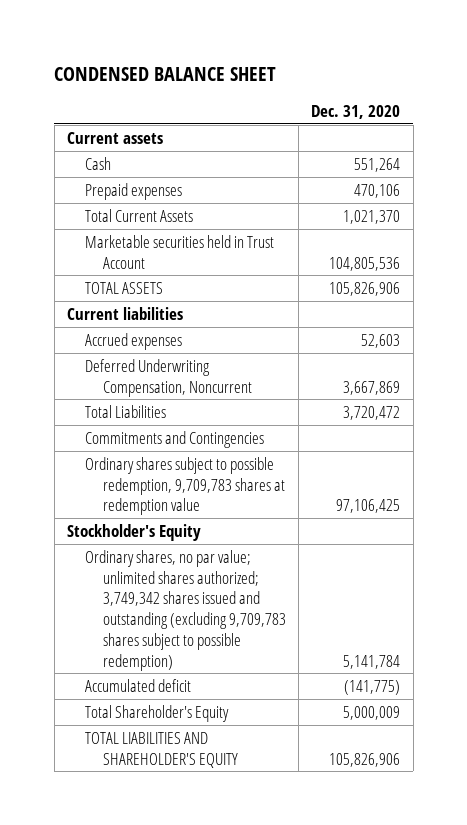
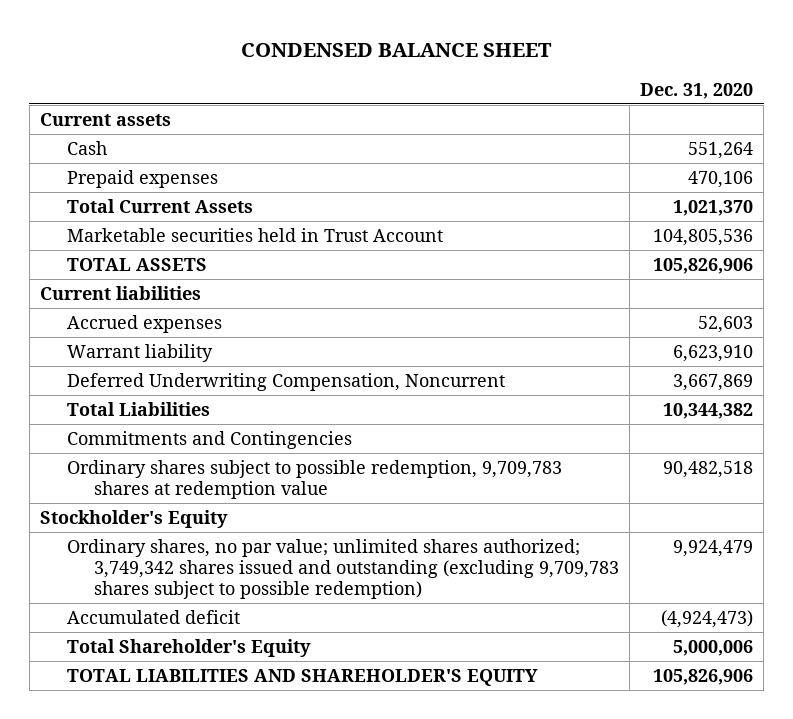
+ Warrant liability | 6,623,910
- Total Liabilities | 3,720,472
+ Total Liabilities | 10,344,382
- Ordinary shares subject to possible redemption, 9,709,783 shares at redemption value | 97,106,425
+ Ordinary shares subject to possible redemption, 9,709,783 shares at redemption value | 90,482,518
- Ordinary shares, no par value; unlimited shares authorized; 3,749,342 shares issued and outstanding (excluding 9,709,783 shares subject to possible redemption) | 5,141,784
- Accumulated deficit | (141,775)
- Total Shareholder's Equity | 5,000,009
+ Ordinary shares, no par value; unlimited shares authorized; 3,749,342 shares issued and outstanding (excluding 9,709,783 shares subject to possible redemption) | 9,924,479
+ Accumulated deficit | (4,924,473)
+ Total Shareholder's Equity | 5,000,006

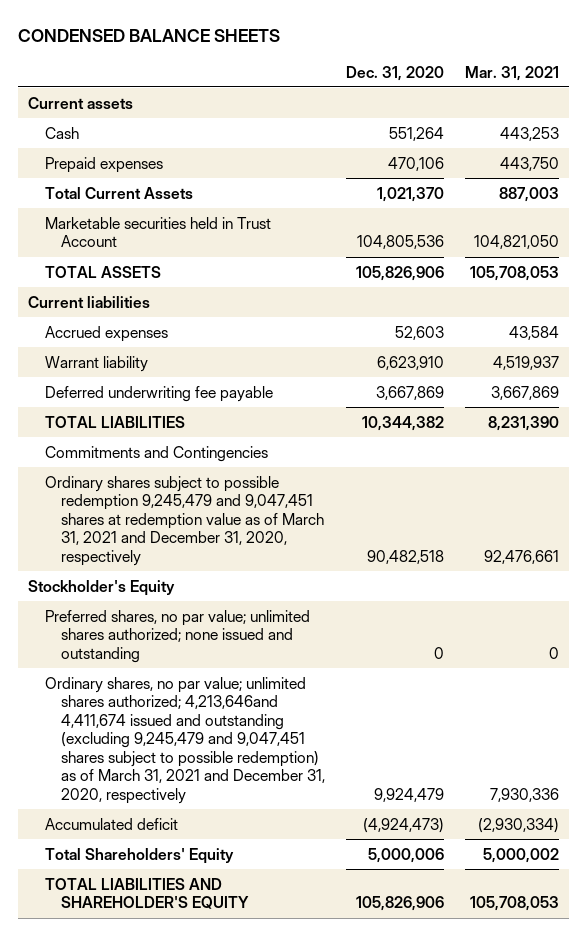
- CONDENSED BALANCE SHEET
+ CONDENSED BALANCE SHEETS
- | Dec. 31, 2020
+ | Dec. 31, 2020 | Mar. 31, 2021
- Deferred Underwriting Compensation, Noncurrent | 3,667,869
- Total Liabilities | 10,344,382
+ Deferred underwriting fee payable | 3,667,869 | 3,667,869
+ TOTAL LIABILITIES | 10,344,382 | 8,231,390
- Ordinary shares subject to possible redemption, 9,709,783 shares at redemption value | 90,482,518
+ Ordinary shares subject to possible redemption 9,245,479 and 9,047,451 shares at redemption value as of March 31, 2021 and December 31, 2020, respectively | 90,482,518 | 92,476,661
- Ordinary shares, no par value; unlimited shares authorized; 3,749,342 shares issued and outstanding (excluding 9,709,783 shares subject to possible redemption) | 9,924,479
+ Preferred shares, no par value; unlimited shares authorized; none issued and outstanding | 0 | 0
+ Ordinary shares, no par value; unlimited shares authorized; 4,213,646and 4,411,674 issued and outstanding (excluding 9,245,479 and 9,047,451 shares subject to possible redemption) as of March 31, 2021 and December 31, 2020, respectively | 9,924,479 | 7,930,336
- Total Shareholder's Equity | 5,000,006
+ Total Shareholders' Equity | 5,000,006 | 5,000,002

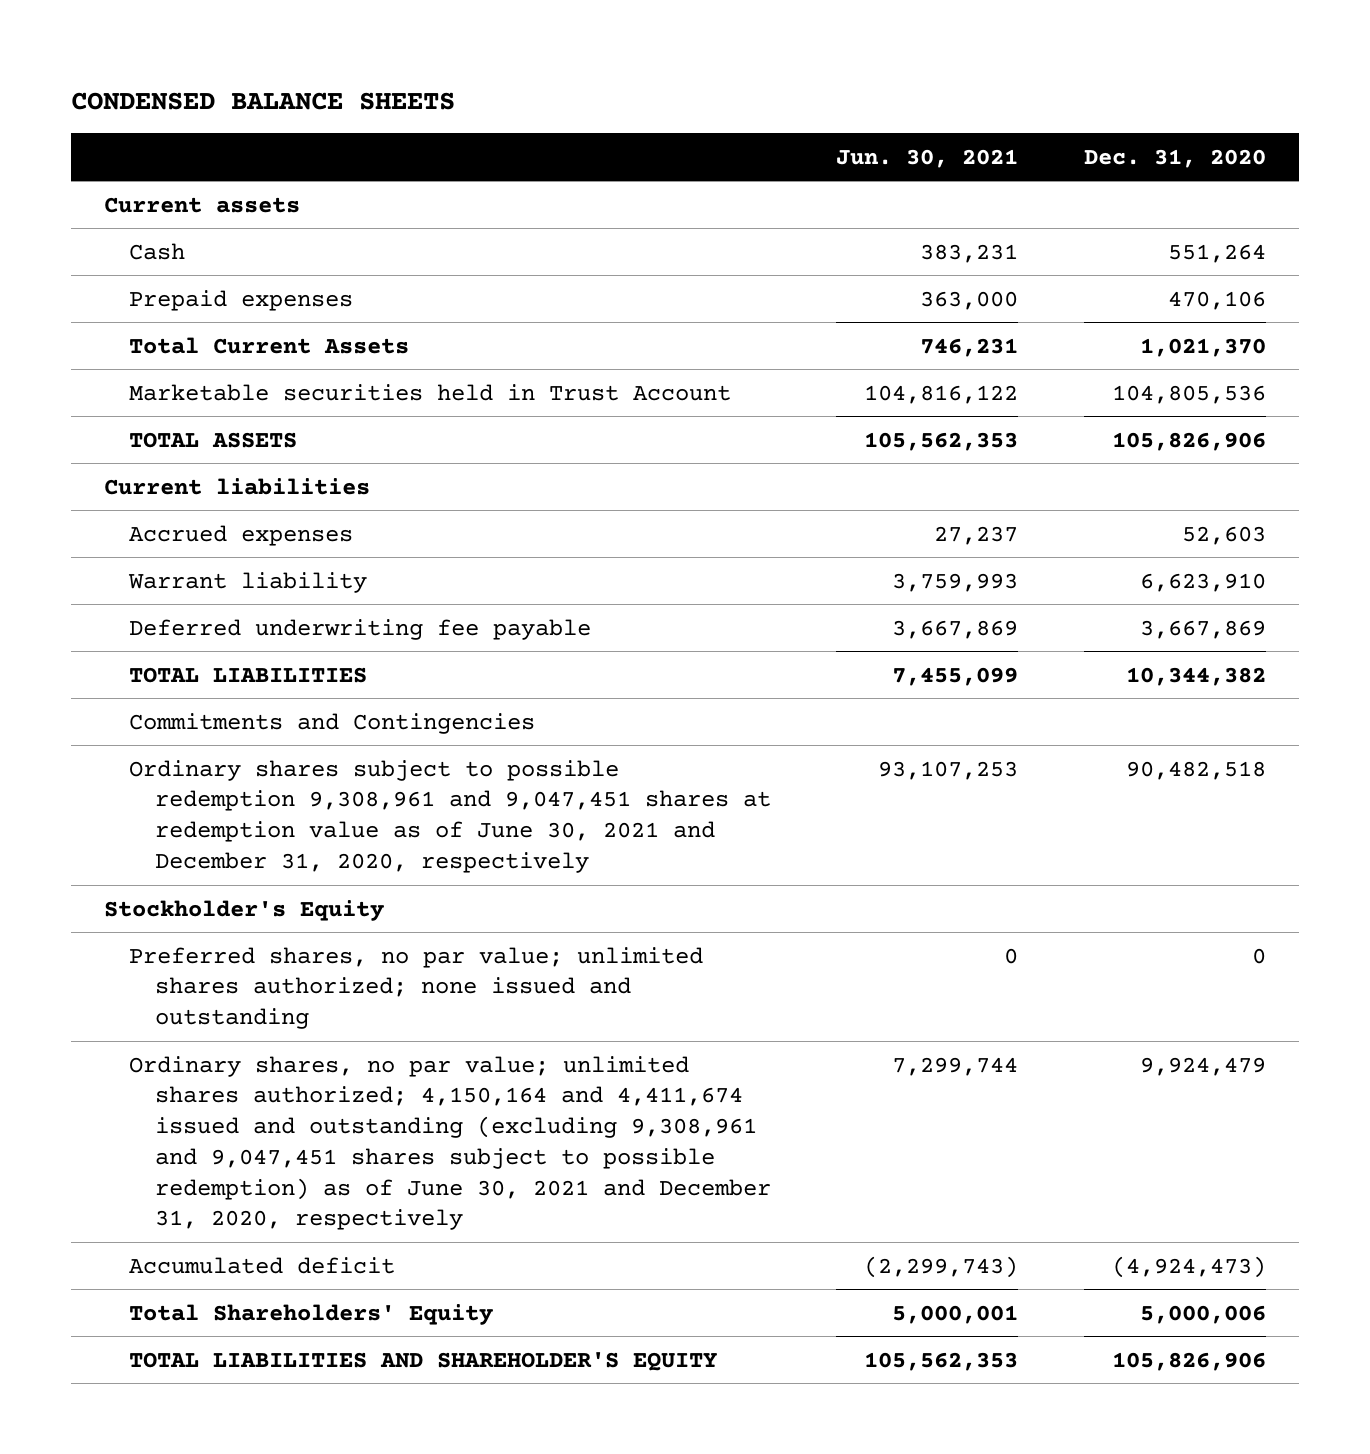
- | Dec. 31, 2020 | Mar. 31, 2021
+ | Jun. 30, 2021 | Dec. 31, 2020
- Ordinary shares subject to possible redemption 9,245,479 and 9,047,451 shares at redemption value as of March 31, 2021 and December 31, 2020, respectively | 90,482,518 | 92,476,661
+ Ordinary shares subject to possible redemption 9,308,961 and 9,047,451 shares at redemption value as of June 30, 2021 and December 31, 2020, respectively | 93,107,253 | 90,482,518
- Ordinary shares, no par value; unlimited shares authorized; 4,213,646and 4,411,674 issued and outstanding (excluding 9,245,479 and 9,047,451 shares subject to possible redemption) as of March 31, 2021 and December 31, 2020, respectively | 9,924,479 | 7,930,336
+ Ordinary shares, no par value; unlimited shares authorized; 4,150,164 and 4,411,674 issued and outstanding (excluding 9,308,961 and 9,047,451 shares subject to possible redemption) as of June 30, 2021 and December 31, 2020, respectively | 7,299,744 | 9,924,479

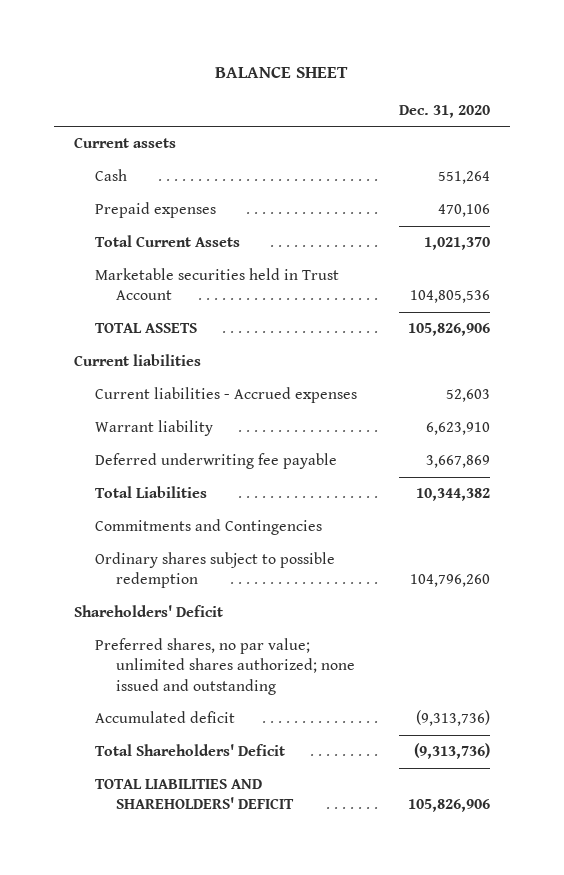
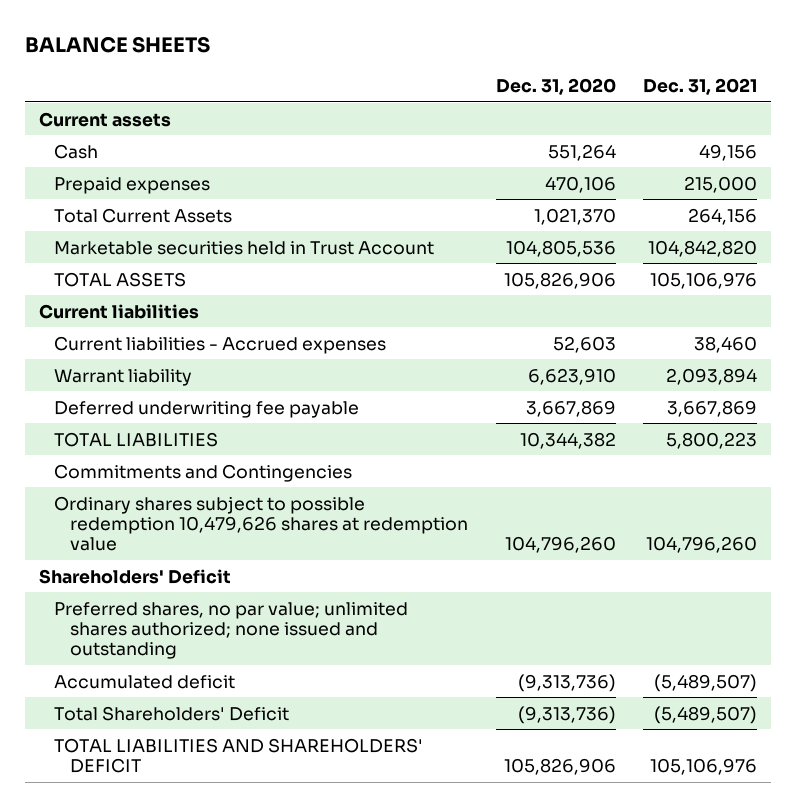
- BALANCE SHEET
+ BALANCE SHEETS
- | Dec. 31, 2020
+ | Dec. 31, 2020 | Dec. 31, 2021
- Total Liabilities | 10,344,382
+ TOTAL LIABILITIES | 10,344,382 | 5,800,223
- Ordinary shares subject to possible redemption | 104,796,260
+ Ordinary shares subject to possible redemption 10,479,626 shares at redemption value | 104,796,260 | 104,796,260

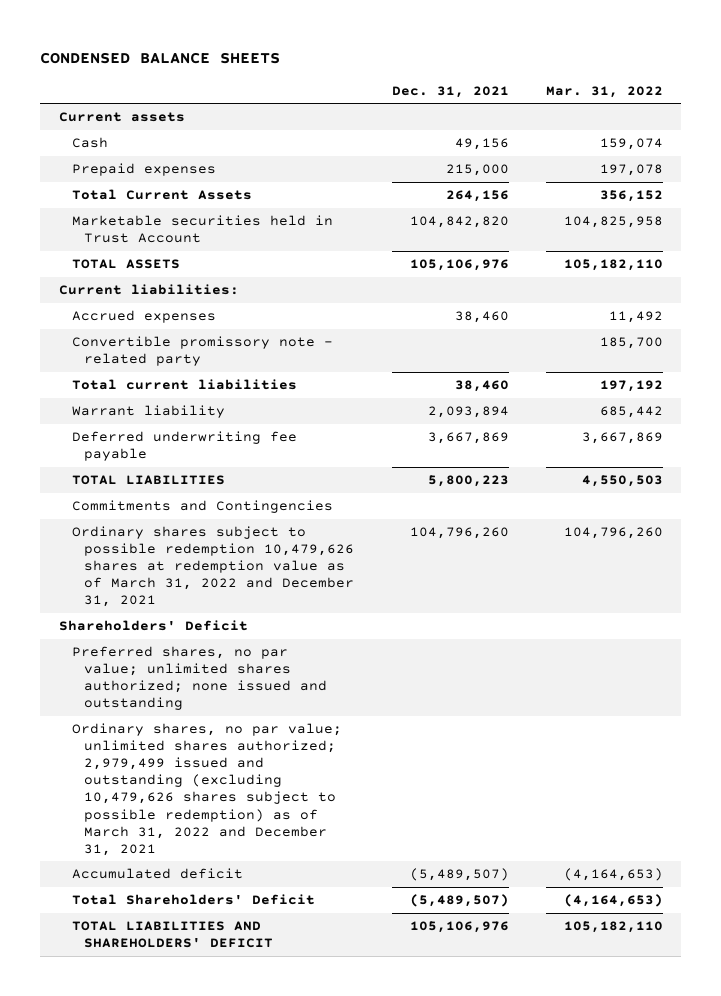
- BALANCE SHEETS
+ CONDENSED BALANCE SHEETS
- | Dec. 31, 2020 | Dec. 31, 2021
+ | Dec. 31, 2021 | Mar. 31, 2022
- Current liabilities
- Current liabilities - Accrued expenses | 52,603 | 38,460
+ Current liabilities:
+ Accrued expenses | 38,460 | 11,492
+ Convertible promissory note - related party | | 185,700
+ Total current liabilities | 38,460 | 197,192
- Ordinary shares subject to possible redemption 10,479,626 shares at redemption value | 104,796,260 | 104,796,260
+ Ordinary shares subject to possible redemption 10,479,626 shares at redemption value as of March 31, 2022 and December 31, 2021 | 104,796,260 | 104,796,260
+ Ordinary shares, no par value; unlimited shares authorized; 2,979,499 issued and outstanding (excluding 10,479,626 shares subject to possible redemption) as of March 31, 2022 and December 31, 2021

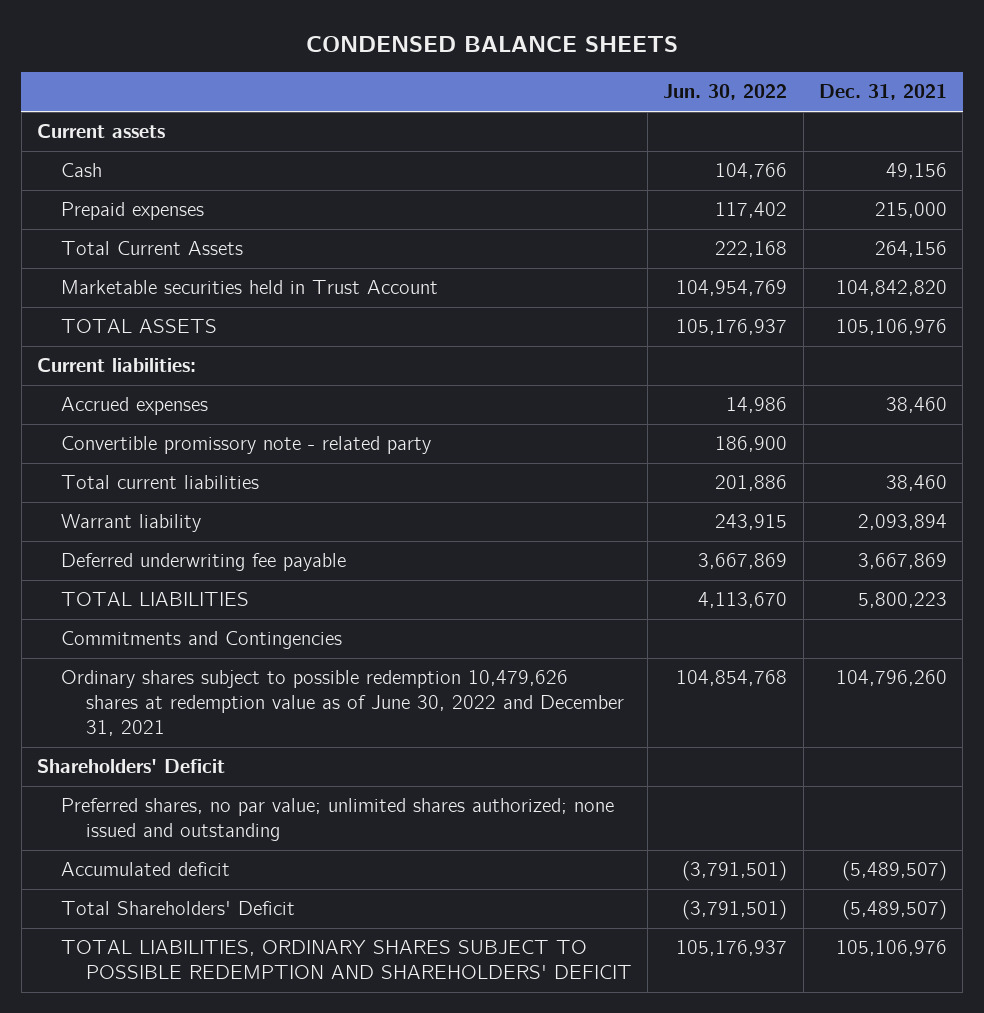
- | Dec. 31, 2021 | Mar. 31, 2022
+ | Jun. 30, 2022 | Dec. 31, 2021
- Ordinary shares subject to possible redemption 10,479,626 shares at redemption value as of March 31, 2022 and December 31, 2021 | 104,796,260 | 104,796,260
+ Ordinary shares subject to possible redemption 10,479,626 shares at redemption value as of June 30, 2022 and December 31, 2021 | 104,854,768 | 104,796,260
- Ordinary shares, no par value; unlimited shares authorized; 2,979,499 issued and outstanding (excluding 10,479,626 shares subject to possible redemption) as of March 31, 2022 and December 31, 2021
- TOTAL LIABILITIES AND SHAREHOLDERS' DEFICIT | 105,106,976 | 105,182,110
+ TOTAL LIABILITIES, ORDINARY SHARES SUBJECT TO POSSIBLE REDEMPTION AND SHAREHOLDERS' DEFICIT | 105,176,937 | 105,106,976

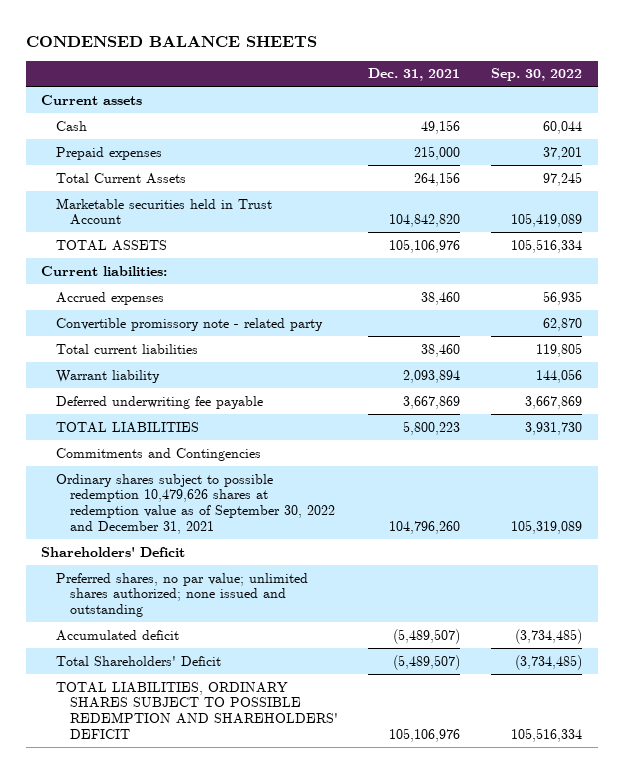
- | Jun. 30, 2022 | Dec. 31, 2021
+ | Dec. 31, 2021 | Sep. 30, 2022
- Ordinary shares subject to possible redemption 10,479,626 shares at redemption value as of June 30, 2022 and December 31, 2021 | 104,854,768 | 104,796,260
+ Ordinary shares subject to possible redemption 10,479,626 shares at redemption value as of September 30, 2022 and December 31, 2021 | 104,796,260 | 105,319,089

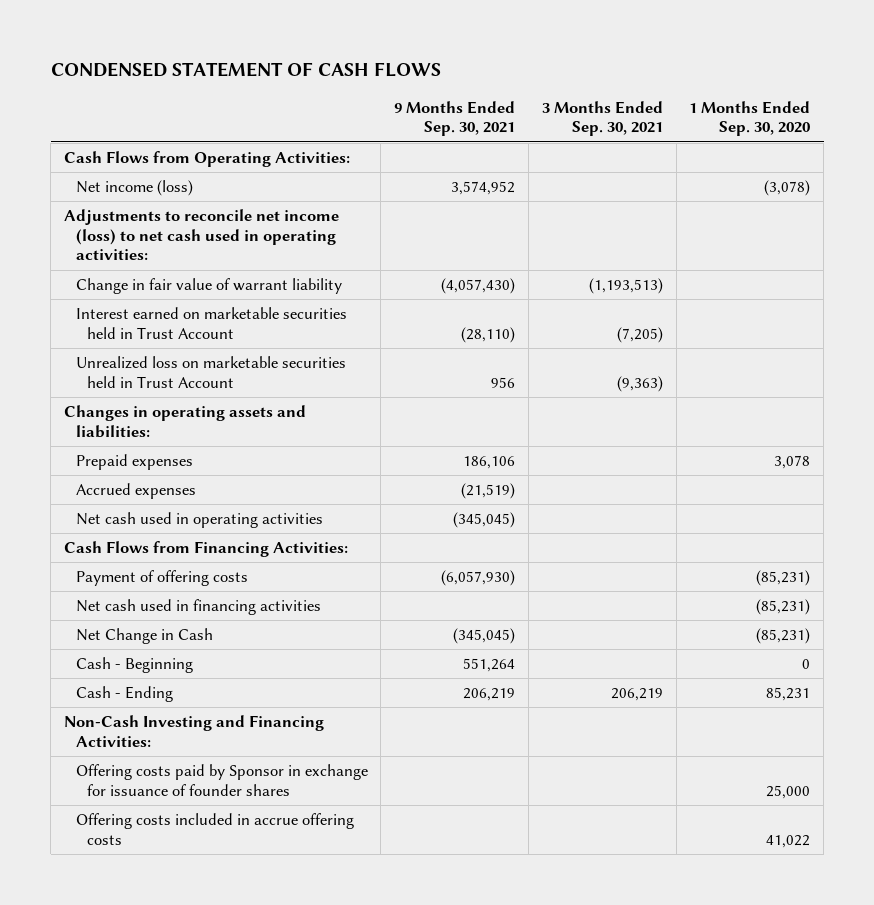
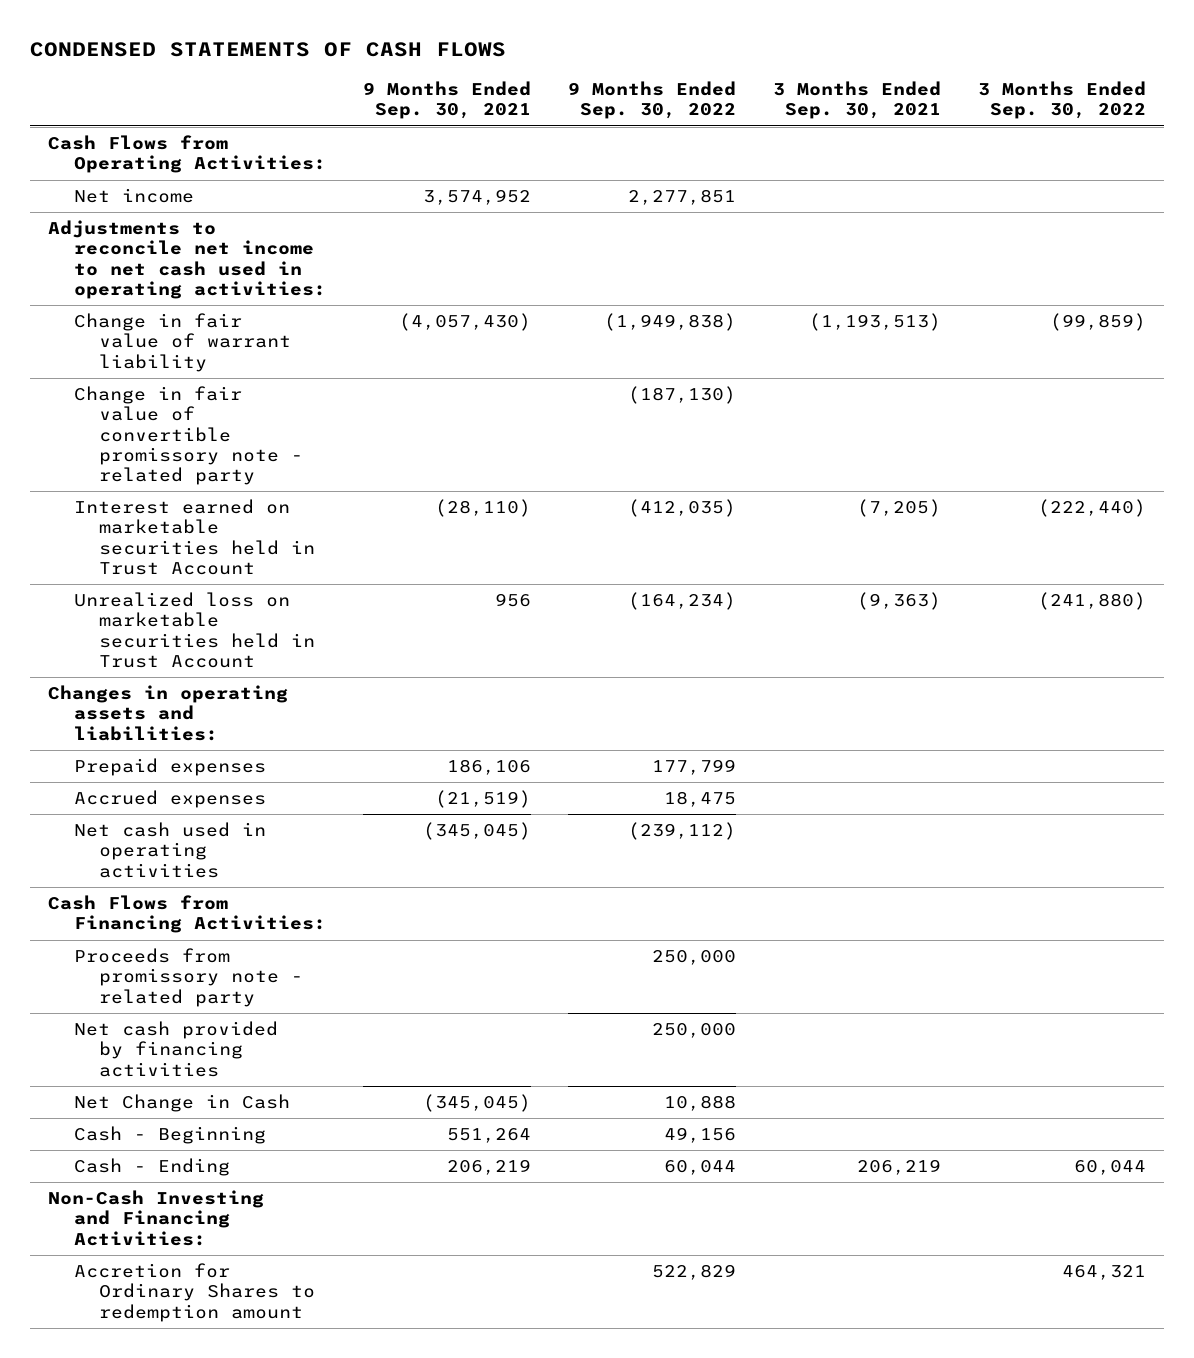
- CONDENSED STATEMENT OF CASH FLOWS
+ CONDENSED STATEMENTS OF CASH FLOWS
- | 9 Months Ended Sep. 30, 2021 | 3 Months Ended Sep. 30, 2021 | 1 Months Ended Sep. 30, 2020
+ | 9 Months Ended Sep. 30, 2021 | 9 Months Ended Sep. 30, 2022 | 3 Months Ended Sep. 30, 2021 | 3 Months Ended Sep. 30, 2022
- Net income (loss) | 3,574,952 | | (3,078)
- Adjustments to reconcile net income (loss) to net cash used in operating activities:
+ Net income | 3,574,952 | 2,277,851 | |
+ Adjustments to reconcile net income to net cash used in operating activities:
+ Change in fair value of convertible promissory note - related party | | (187,130) | |
- Payment of offering costs | (6,057,930) | | (85,231)
- Net cash used in financing activities | | | (85,231)
+ Proceeds from promissory note - related party | | 250,000 | |
+ Net cash provided by financing activities | | 250,000 | |
- Offering costs paid by Sponsor in exchange for issuance of founder shares | | | 25,000
- Offering costs included in accrue offering costs | | | 41,022
+ Accretion for Ordinary Shares to redemption amount | | 522,829 | | 464,321

